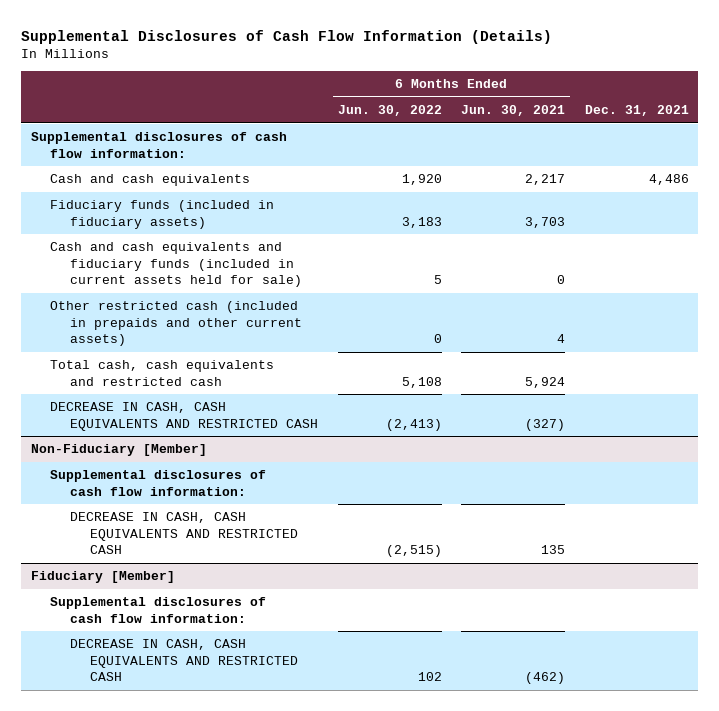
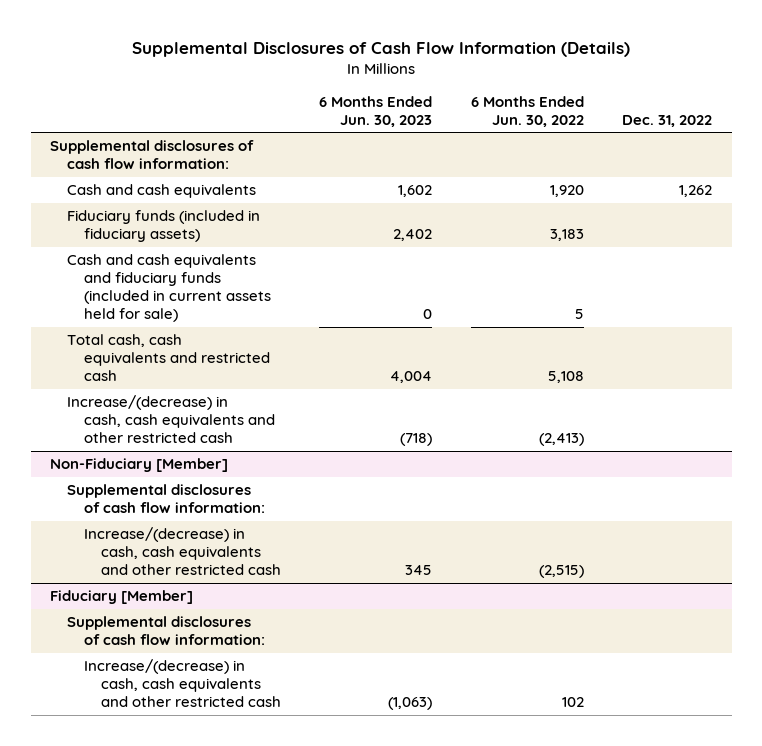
- | 6 Months Ended Jun. 30, 2022 | 6 Months Ended Jun. 30, 2021 | Dec. 31, 2021
+ | 6 Months Ended Jun. 30, 2023 | 6 Months Ended Jun. 30, 2022 | Dec. 31, 2022
- Other restricted cash (included in prepaids and other current assets) | 0 | 4 |
- DECREASE IN CASH, CASH EQUIVALENTS AND RESTRICTED CASH | (2,413) | (327) |
+ Increase/(decrease) in cash, cash equivalents and other restricted cash | (718) | (2,413) |
@ Non-Fiduciary [Member]
- DECREASE IN CASH, CASH EQUIVALENTS AND RESTRICTED CASH | (2,515) | 135 |
+ Increase/(decrease) in cash, cash equivalents and other restricted cash | 345 | (2,515) |
@ Fiduciary [Member]
- DECREASE IN CASH, CASH EQUIVALENTS AND RESTRICTED CASH | 102 | (462) |
+ Increase/(decrease) in cash, cash equivalents and other restricted cash | (1,063) | 102 |

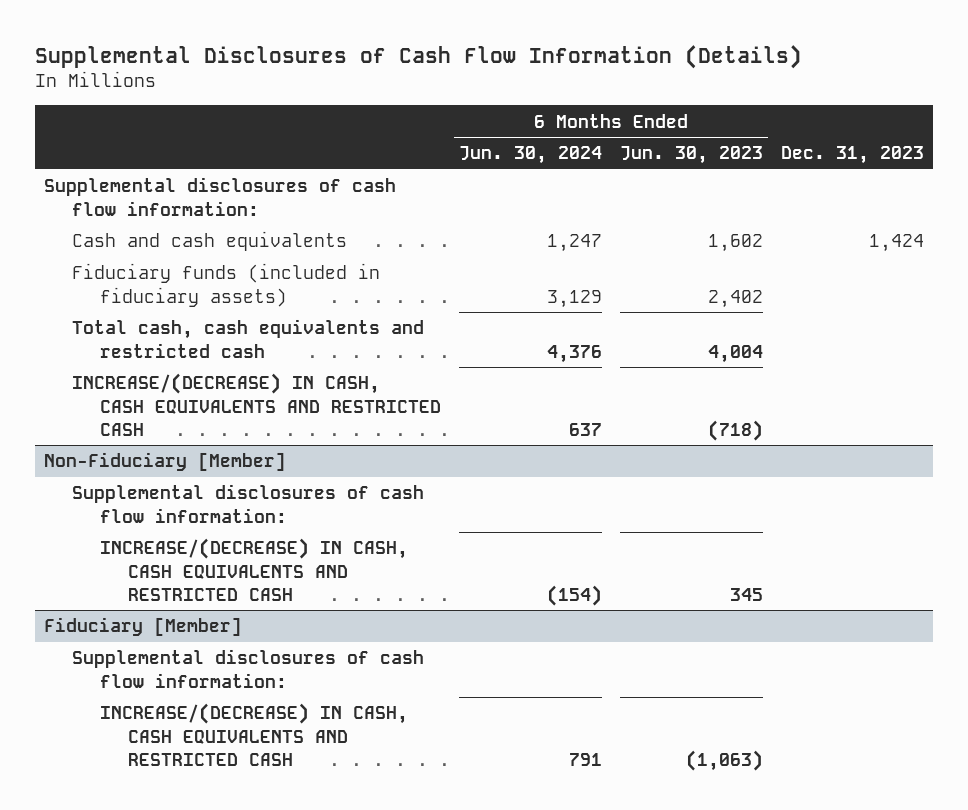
- | 6 Months Ended Jun. 30, 2023 | 6 Months Ended Jun. 30, 2022 | Dec. 31, 2022
+ | 6 Months Ended Jun. 30, 2024 | 6 Months Ended Jun. 30, 2023 | Dec. 31, 2023
- Cash and cash equivalents and fiduciary funds (included in current assets held for sale) | 0 | 5 |
- Increase/(decrease) in cash, cash equivalents and other restricted cash | (718) | (2,413) |
+ INCREASE/(DECREASE) IN CASH, CASH EQUIVALENTS AND RESTRICTED CASH | 637 | (718) |
@ Non-Fiduciary [Member]
- Increase/(decrease) in cash, cash equivalents and other restricted cash | 345 | (2,515) |
+ INCREASE/(DECREASE) IN CASH, CASH EQUIVALENTS AND RESTRICTED CASH | (154) | 345 |
@ Fiduciary [Member]
- Increase/(decrease) in cash, cash equivalents and other restricted cash | (1,063) | 102 |
+ INCREASE/(DECREASE) IN CASH, CASH EQUIVALENTS AND RESTRICTED CASH | 791 | (1,063) |

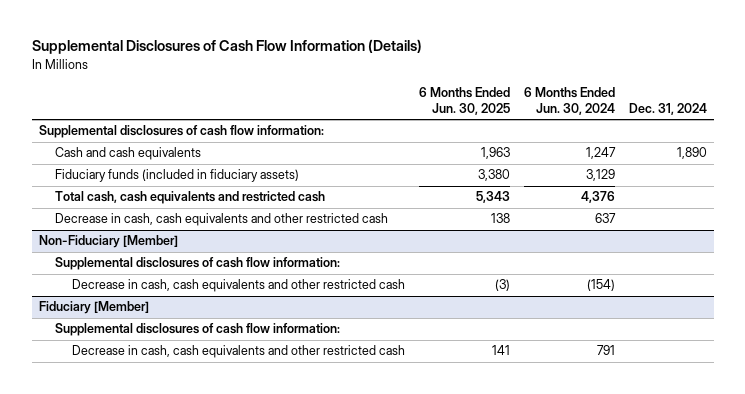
- | 6 Months Ended Jun. 30, 2024 | 6 Months Ended Jun. 30, 2023 | Dec. 31, 2023
+ | 6 Months Ended Jun. 30, 2025 | 6 Months Ended Jun. 30, 2024 | Dec. 31, 2024
- INCREASE/(DECREASE) IN CASH, CASH EQUIVALENTS AND RESTRICTED CASH | 637 | (718) |
+ Decrease in cash, cash equivalents and other restricted cash | 138 | 637 |
@ Non-Fiduciary [Member]
- INCREASE/(DECREASE) IN CASH, CASH EQUIVALENTS AND RESTRICTED CASH | (154) | 345 |
+ Decrease in cash, cash equivalents and other restricted cash | (3) | (154) |
@ Fiduciary [Member]
- INCREASE/(DECREASE) IN CASH, CASH EQUIVALENTS AND RESTRICTED CASH | 791 | (1,063) |
+ Decrease in cash, cash equivalents and other restricted cash | 141 | 791 |

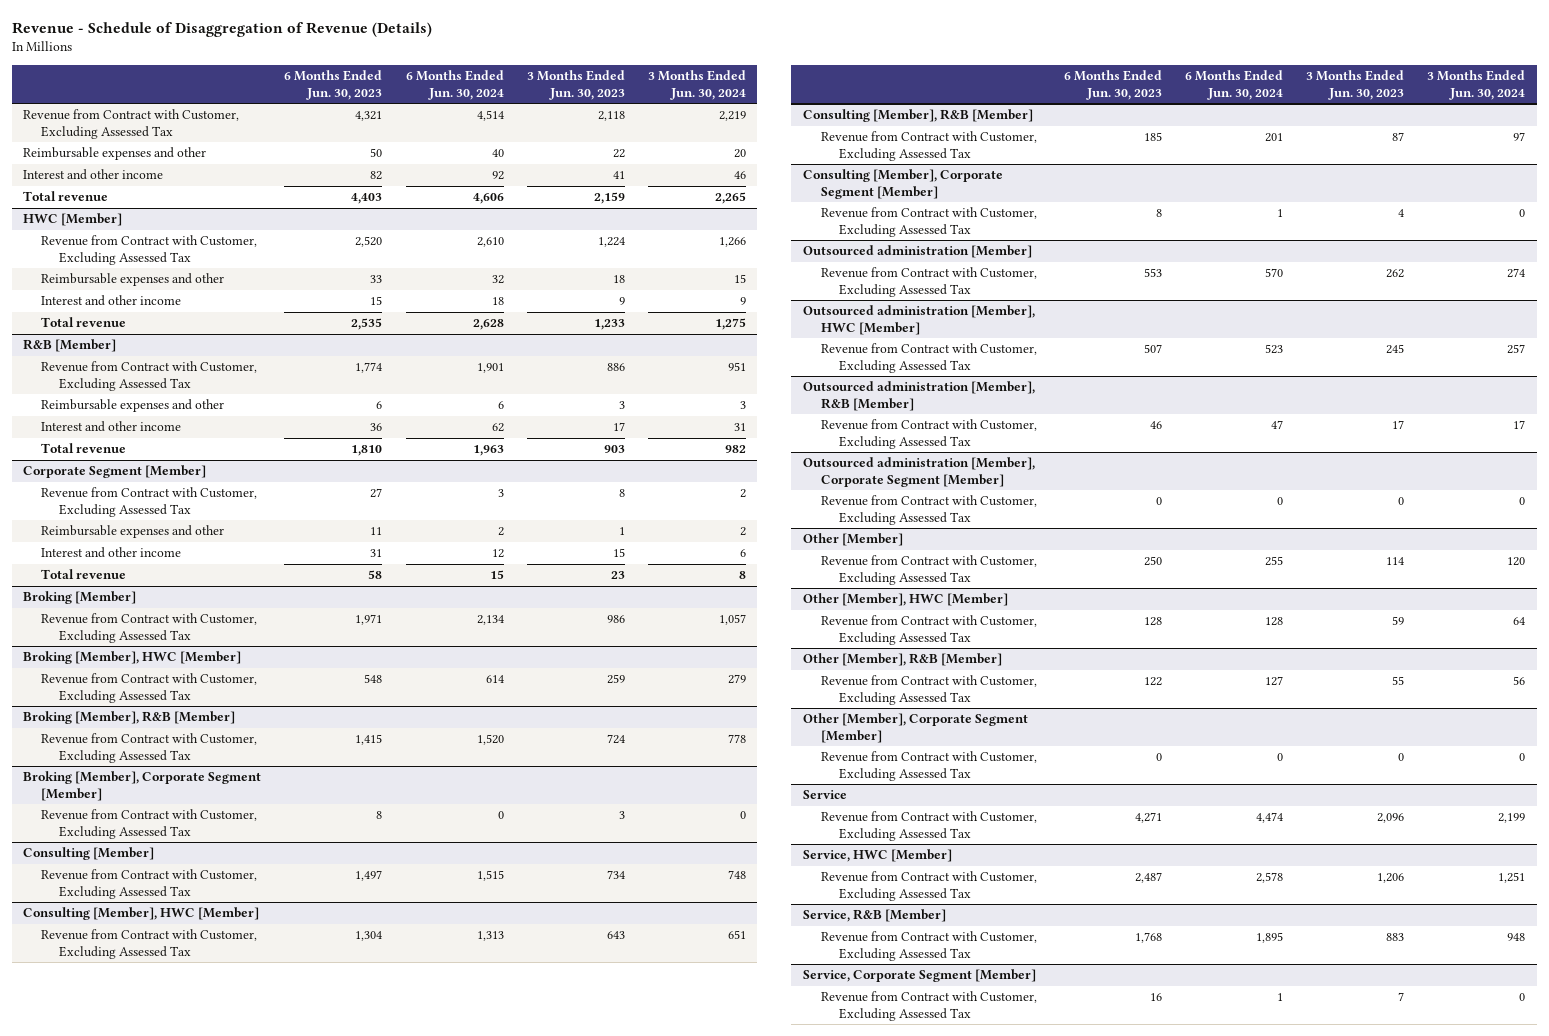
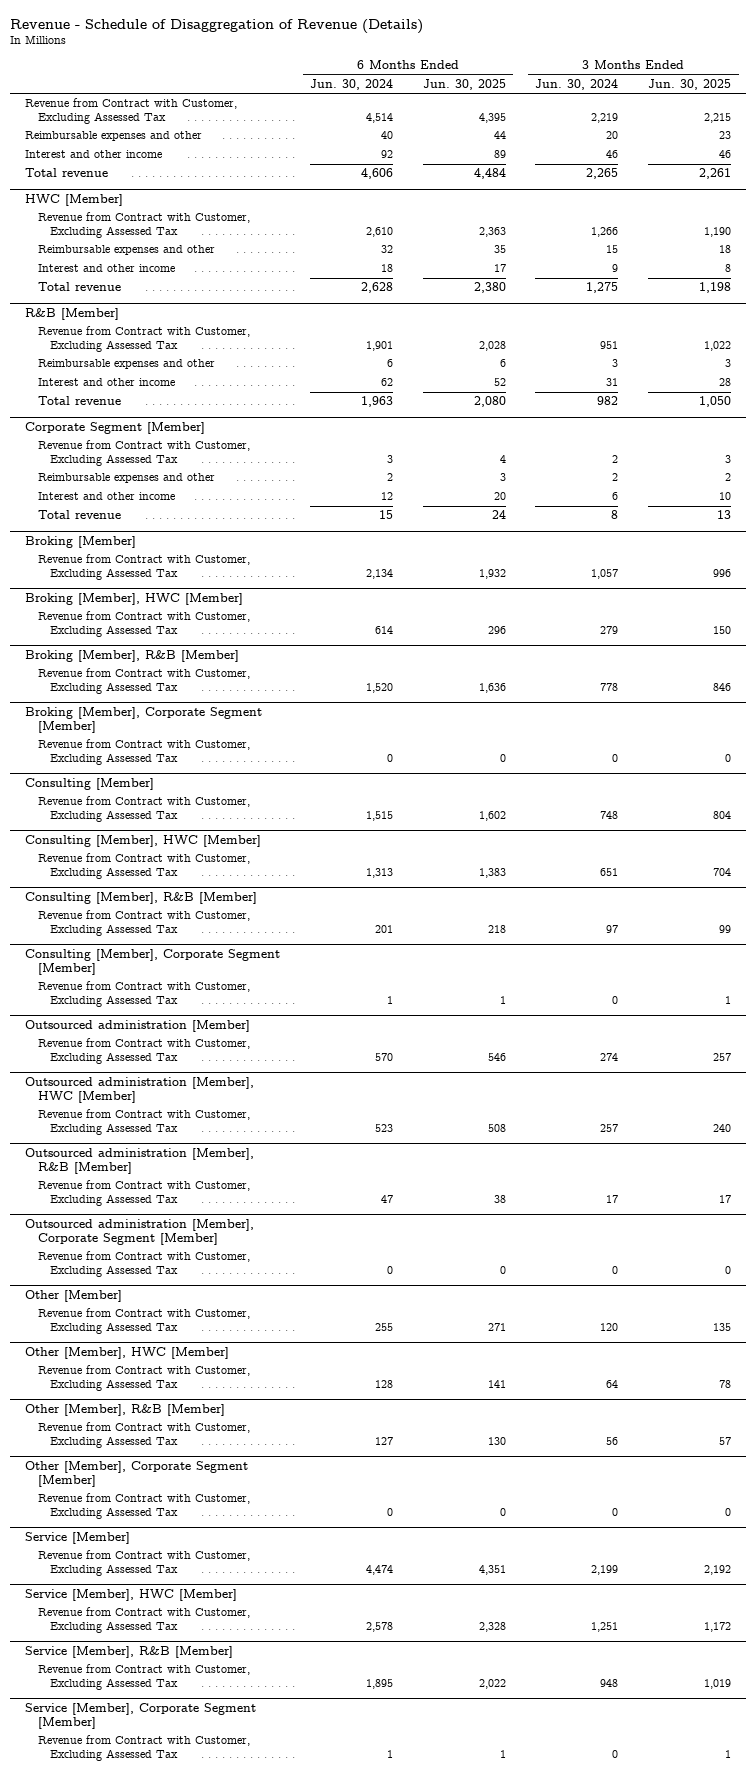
- | 6 Months Ended Jun. 30, 2023 | 6 Months Ended Jun. 30, 2024 | 3 Months Ended Jun. 30, 2023 | 3 Months Ended Jun. 30, 2024
+ | 6 Months Ended Jun. 30, 2024 | 6 Months Ended Jun. 30, 2025 | 3 Months Ended Jun. 30, 2024 | 3 Months Ended Jun. 30, 2025
- Service
+ Service [Member]
- Service, HWC [Member]
+ Service [Member], HWC [Member]
- Service, R&B [Member]
+ Service [Member], R&B [Member]
- Service, Corporate Segment [Member]
+ Service [Member], Corporate Segment [Member]

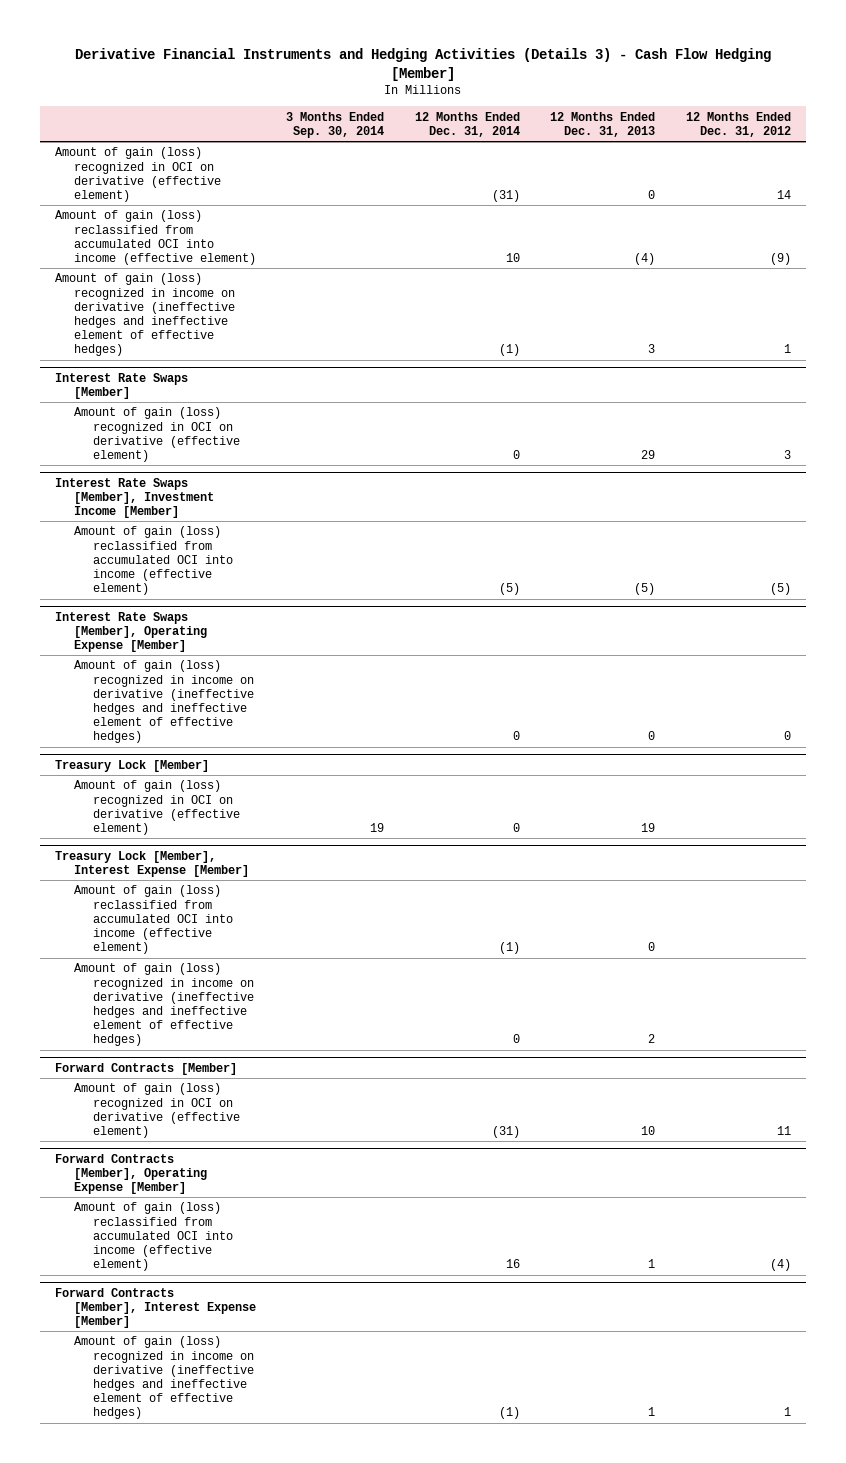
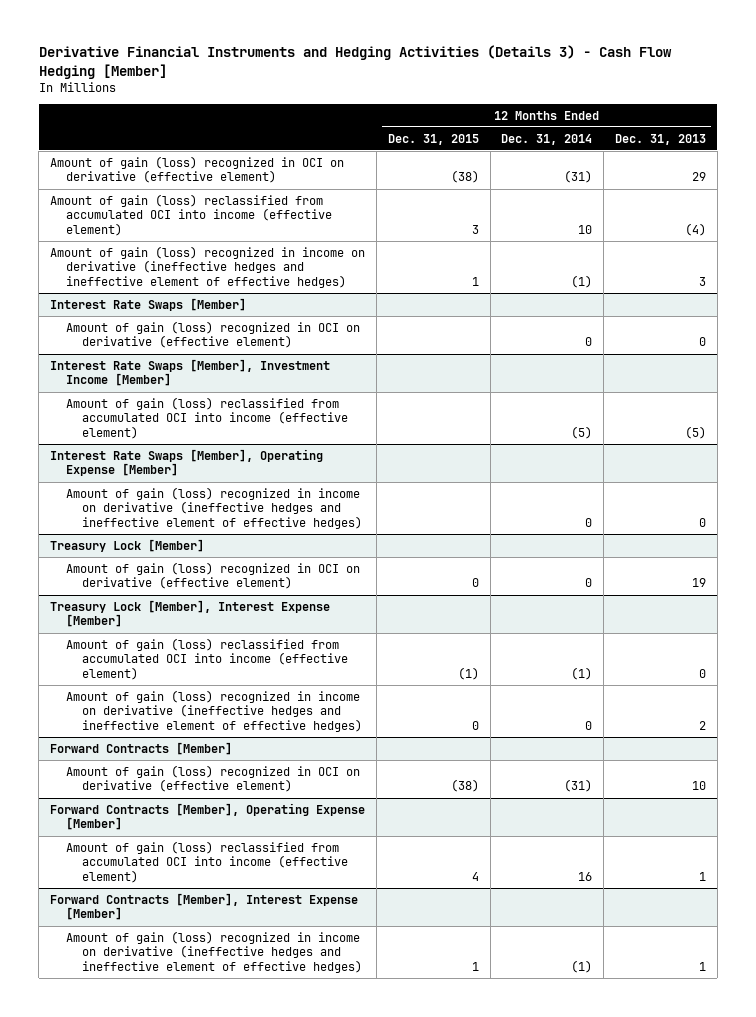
- | 3 Months Ended Sep. 30, 2014 | 12 Months Ended Dec. 31, 2014 | 12 Months Ended Dec. 31, 2013 | 12 Months Ended Dec. 31, 2012
+ | 12 Months Ended Dec. 31, 2015 | 12 Months Ended Dec. 31, 2014 | 12 Months Ended Dec. 31, 2013
- Amount of gain (loss) recognized in OCI on derivative (effective element) | | (31) | 0 | 14
+ Amount of gain (loss) recognized in OCI on derivative (effective element) | (38) | (31) | 29
@ Interest Rate Swaps [Member]
- Amount of gain (loss) recognized in OCI on derivative (effective element) | | 0 | 29 | 3
+ Amount of gain (loss) recognized in OCI on derivative (effective element) | | 0 | 0

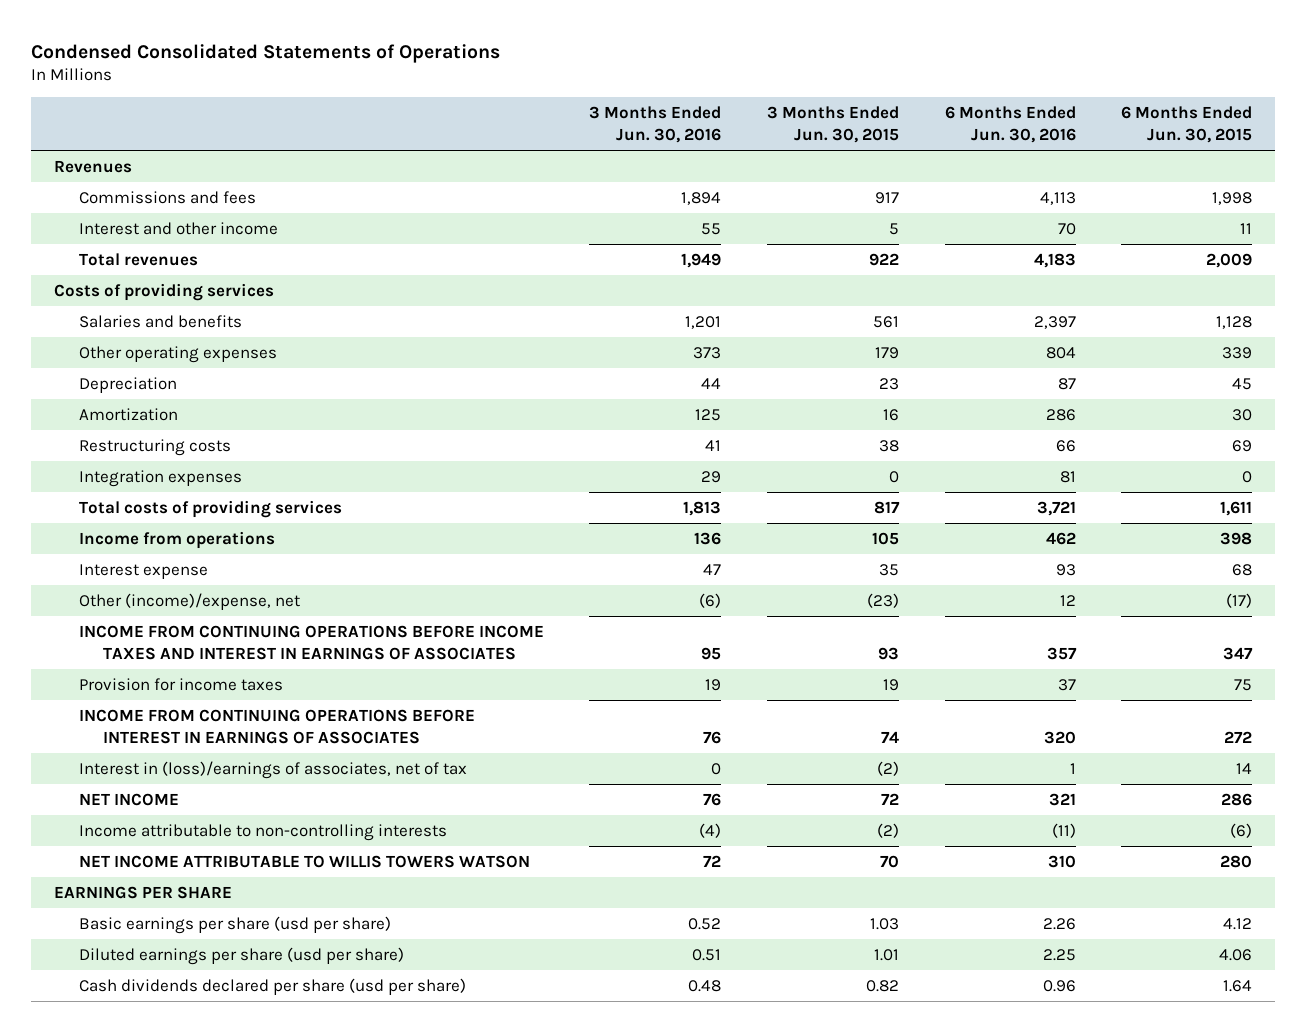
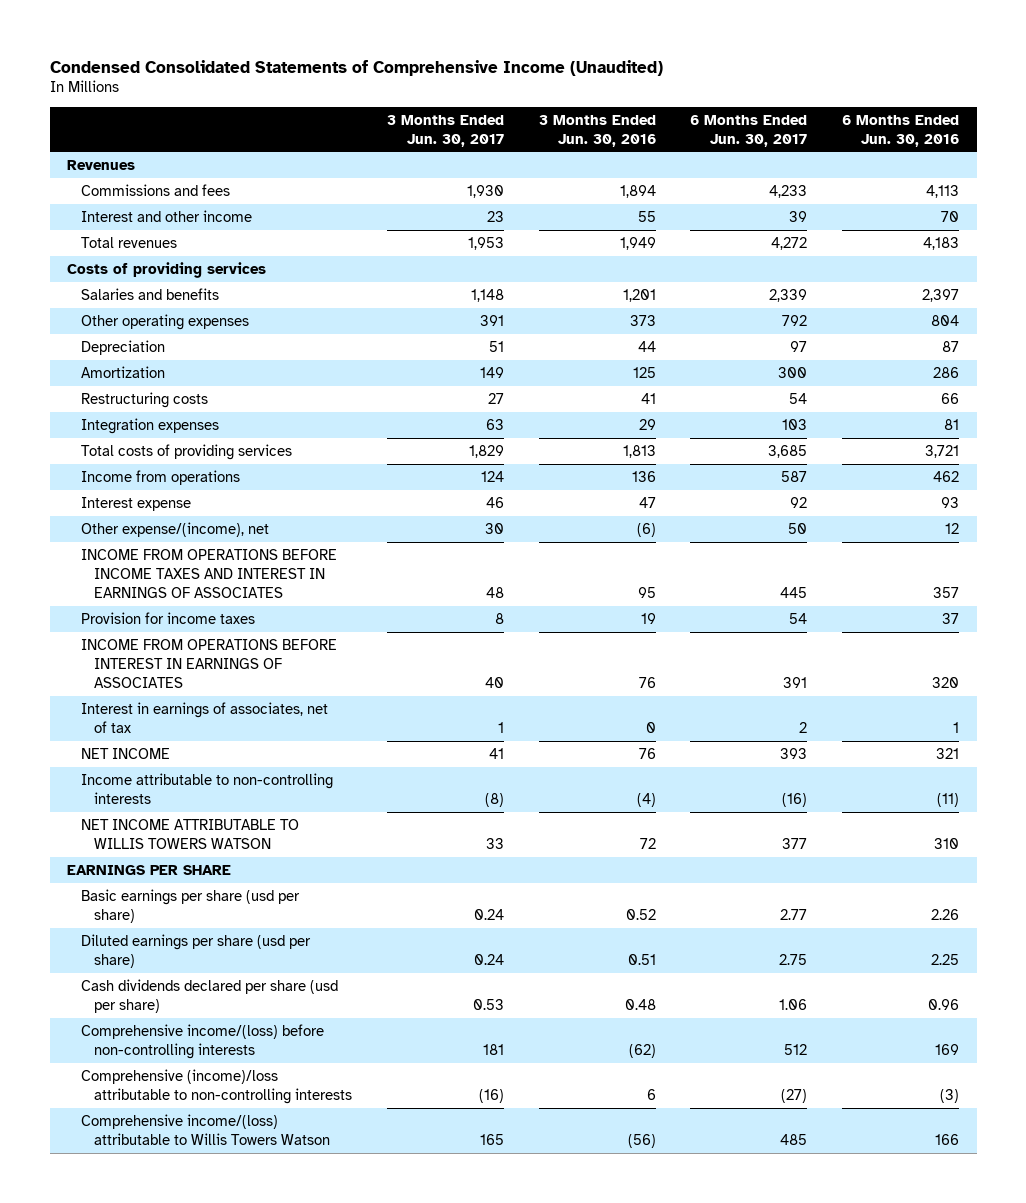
- Condensed Consolidated Statements of Operations
+ Condensed Consolidated Statements of Comprehensive Income (Unaudited)
- | 3 Months Ended Jun. 30, 2016 | 3 Months Ended Jun. 30, 2015 | 6 Months Ended Jun. 30, 2016 | 6 Months Ended Jun. 30, 2015
+ | 3 Months Ended Jun. 30, 2017 | 3 Months Ended Jun. 30, 2016 | 6 Months Ended Jun. 30, 2017 | 6 Months Ended Jun. 30, 2016
- Other (income)/expense, net | (6) | (23) | 12 | (17)
- INCOME FROM CONTINUING OPERATIONS BEFORE INCOME TAXES AND INTEREST IN EARNINGS OF ASSOCIATES | 95 | 93 | 357 | 347
+ Other expense/(income), net | 30 | (6) | 50 | 12
+ INCOME FROM OPERATIONS BEFORE INCOME TAXES AND INTEREST IN EARNINGS OF ASSOCIATES | 48 | 95 | 445 | 357
- INCOME FROM CONTINUING OPERATIONS BEFORE INTEREST IN EARNINGS OF ASSOCIATES | 76 | 74 | 320 | 272
- Interest in (loss)/earnings of associates, net of tax | 0 | (2) | 1 | 14
+ INCOME FROM OPERATIONS BEFORE INTEREST IN EARNINGS OF ASSOCIATES | 40 | 76 | 391 | 320
+ Interest in earnings of associates, net of tax | 1 | 0 | 2 | 1
+ Comprehensive income/(loss) before non-controlling interests | 181 | (62) | 512 | 169
+ Comprehensive (income)/loss attributable to non-controlling interests | (16) | 6 | (27) | (3)
+ Comprehensive income/(loss) attributable to Willis Towers Watson | 165 | (56) | 485 | 166

